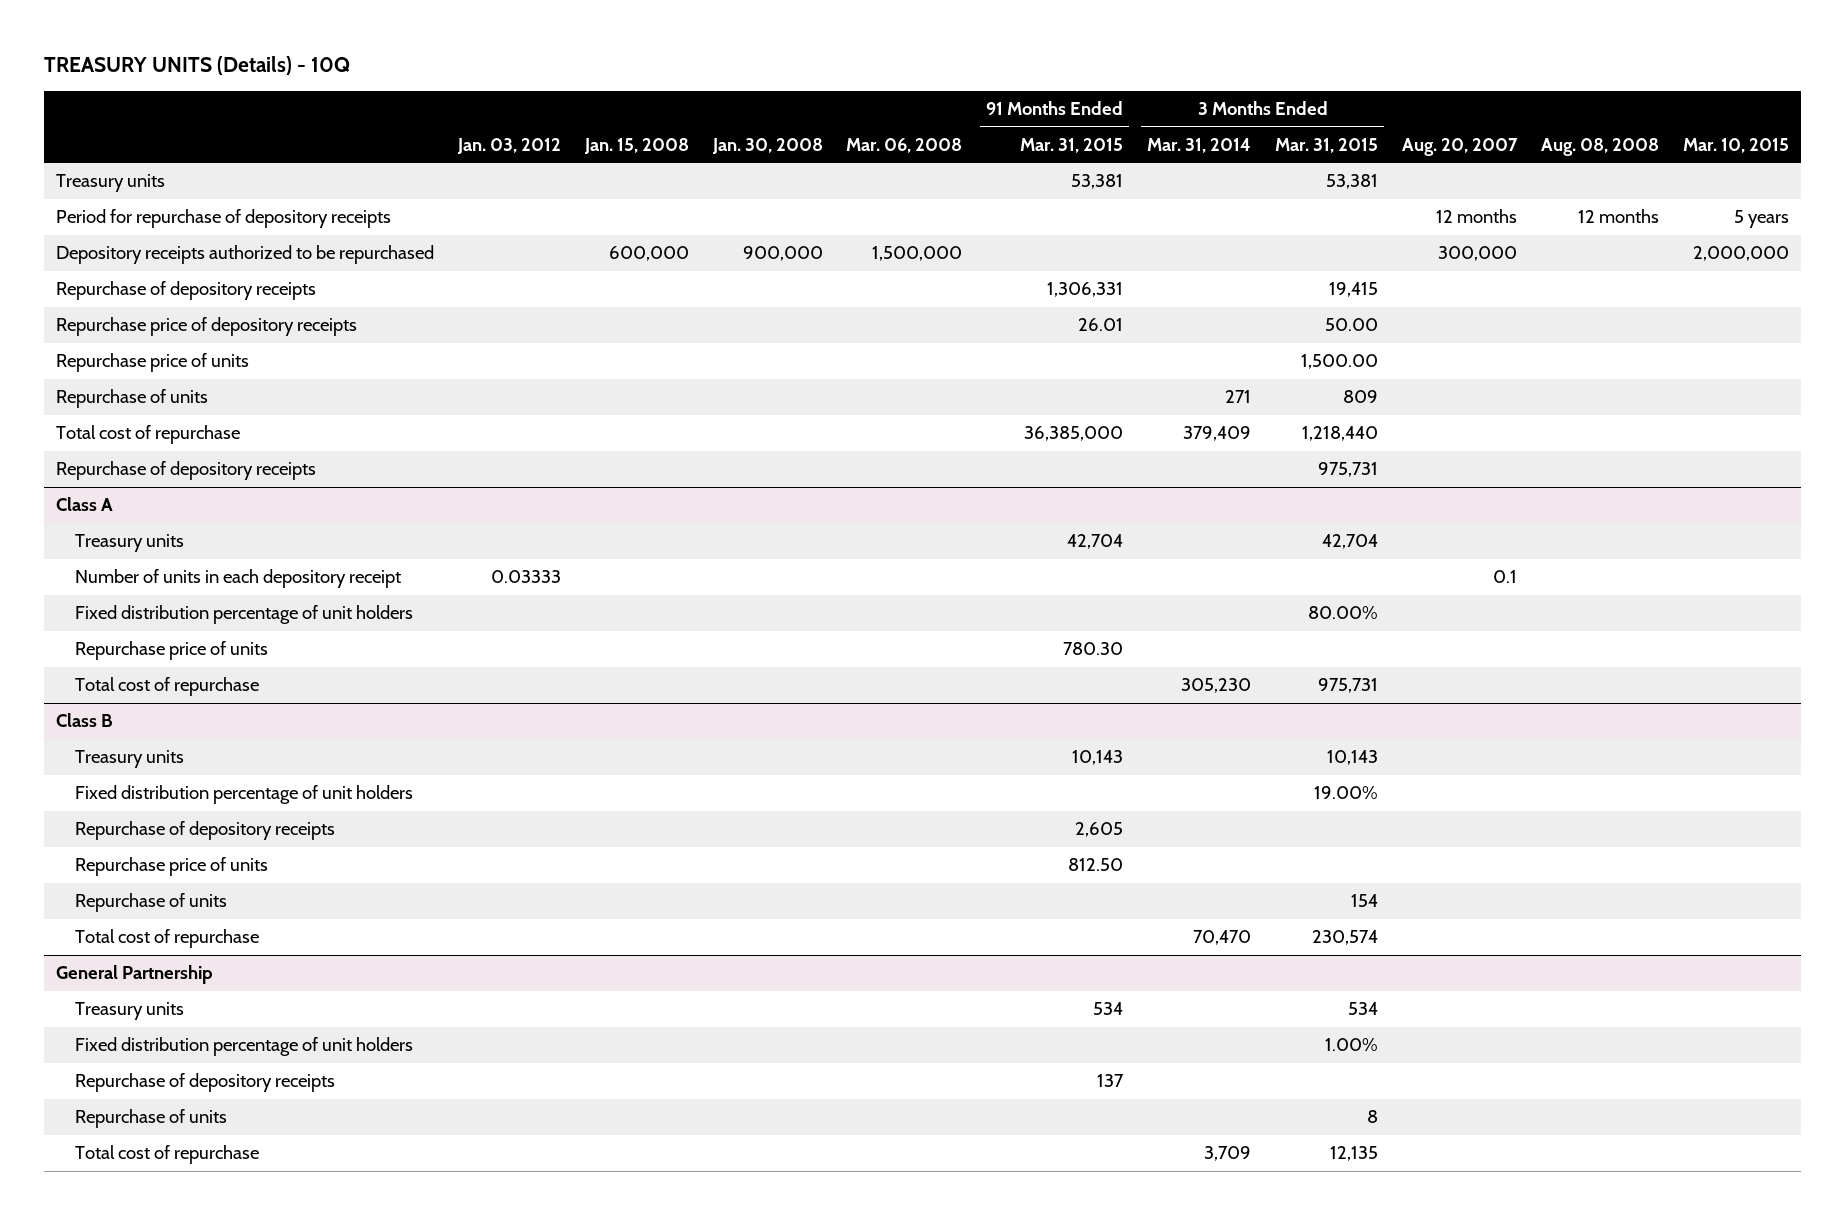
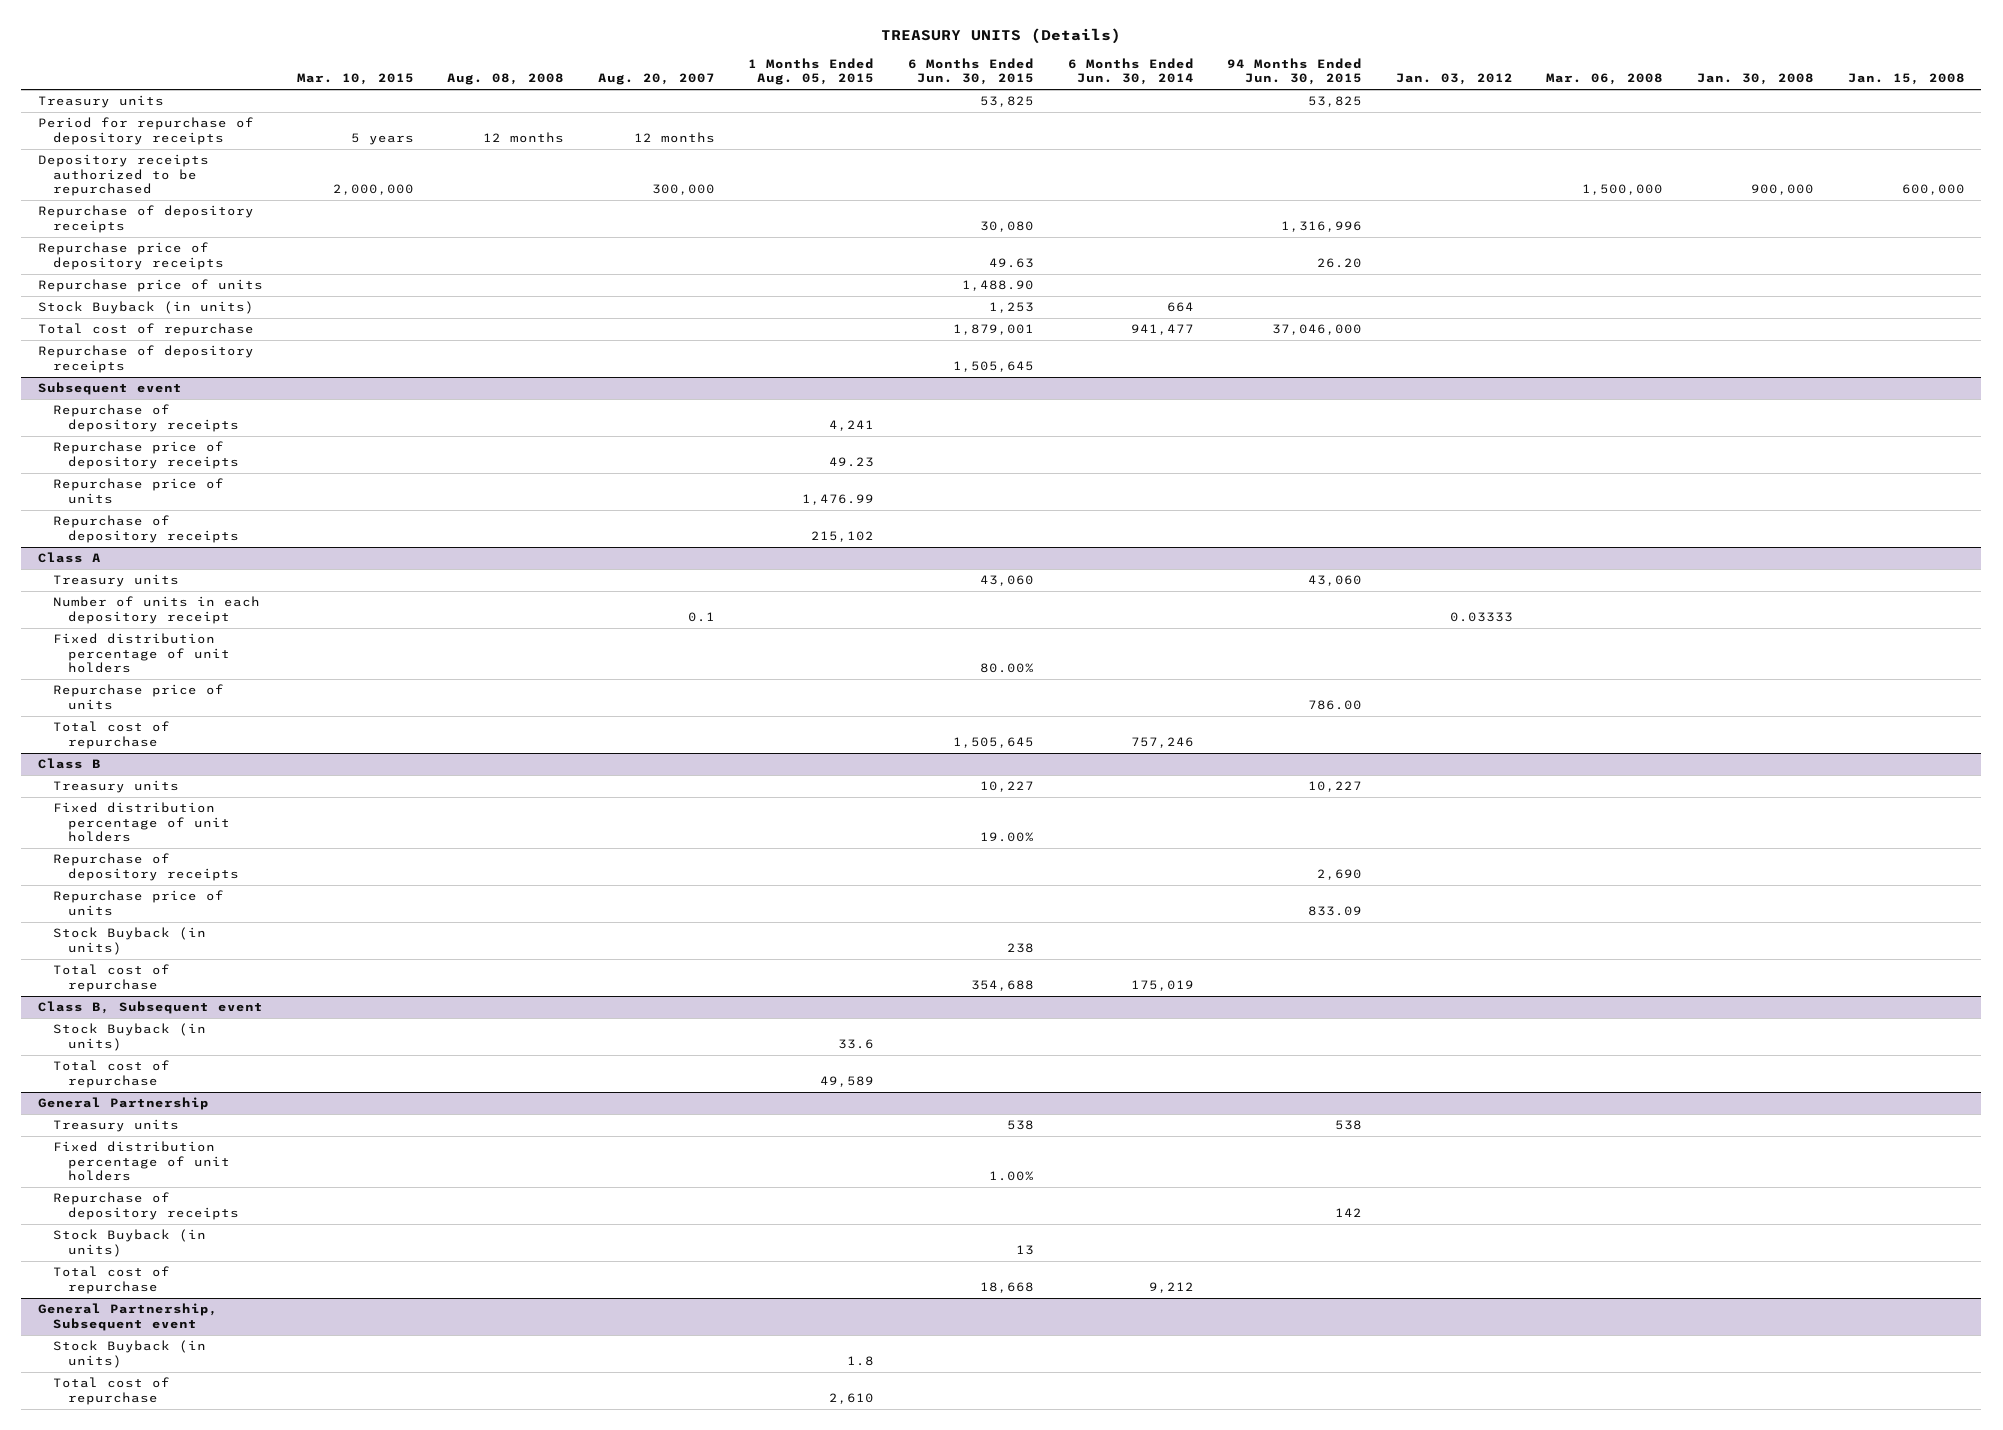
- TREASURY UNITS (Details) - 10Q
+ TREASURY UNITS (Details)
- | Jan. 03, 2012 | Jan. 15, 2008 | Jan. 30, 2008 | Mar. 06, 2008 | 91 Months Ended Mar. 31, 2015 | 3 Months Ended Mar. 31, 2014 | 3 Months Ended Mar. 31, 2015 | Aug. 20, 2007 | Aug. 08, 2008 | Mar. 10, 2015
+ | Mar. 10, 2015 | Aug. 08, 2008 | Aug. 20, 2007 | 1 Months Ended Aug. 05, 2015 | 6 Months Ended Jun. 30, 2015 | 6 Months Ended Jun. 30, 2014 | 94 Months Ended Jun. 30, 2015 | Jan. 03, 2012 | Mar. 06, 2008 | Jan. 30, 2008 | Jan. 15, 2008
- Repurchase of units | | | | | | 271 | 809 | | |
+ Stock Buyback (in units) | | | | | 1,253 | 664 | | | | |
+ Subsequent event
+ Repurchase of depository receipts | | | | 4,241 | | | | | | |
+ Repurchase price of depository receipts | | | | 49.23 | | | | | | |
+ Repurchase price of units | | | | 1,476.99 | | | | | | |
+ Repurchase of depository receipts | | | | 215,102 | | | | | | |
@ Class B
- Repurchase of units | | | | | | | 154 | | |
+ Stock Buyback (in units) | | | | | 238 | | | | | |
+ Class B, Subsequent event
+ Stock Buyback (in units) | | | | 33.6 | | | | | | |
+ Total cost of repurchase | | | | 49,589 | | | | | | |
@ General Partnership
- Repurchase of units | | | | | | | 8 | | |
+ Stock Buyback (in units) | | | | | 13 | | | | | |
+ General Partnership, Subsequent event
+ Stock Buyback (in units) | | | | 1.8 | | | | | | |
+ Total cost of repurchase | | | | 2,610 | | | | | | |

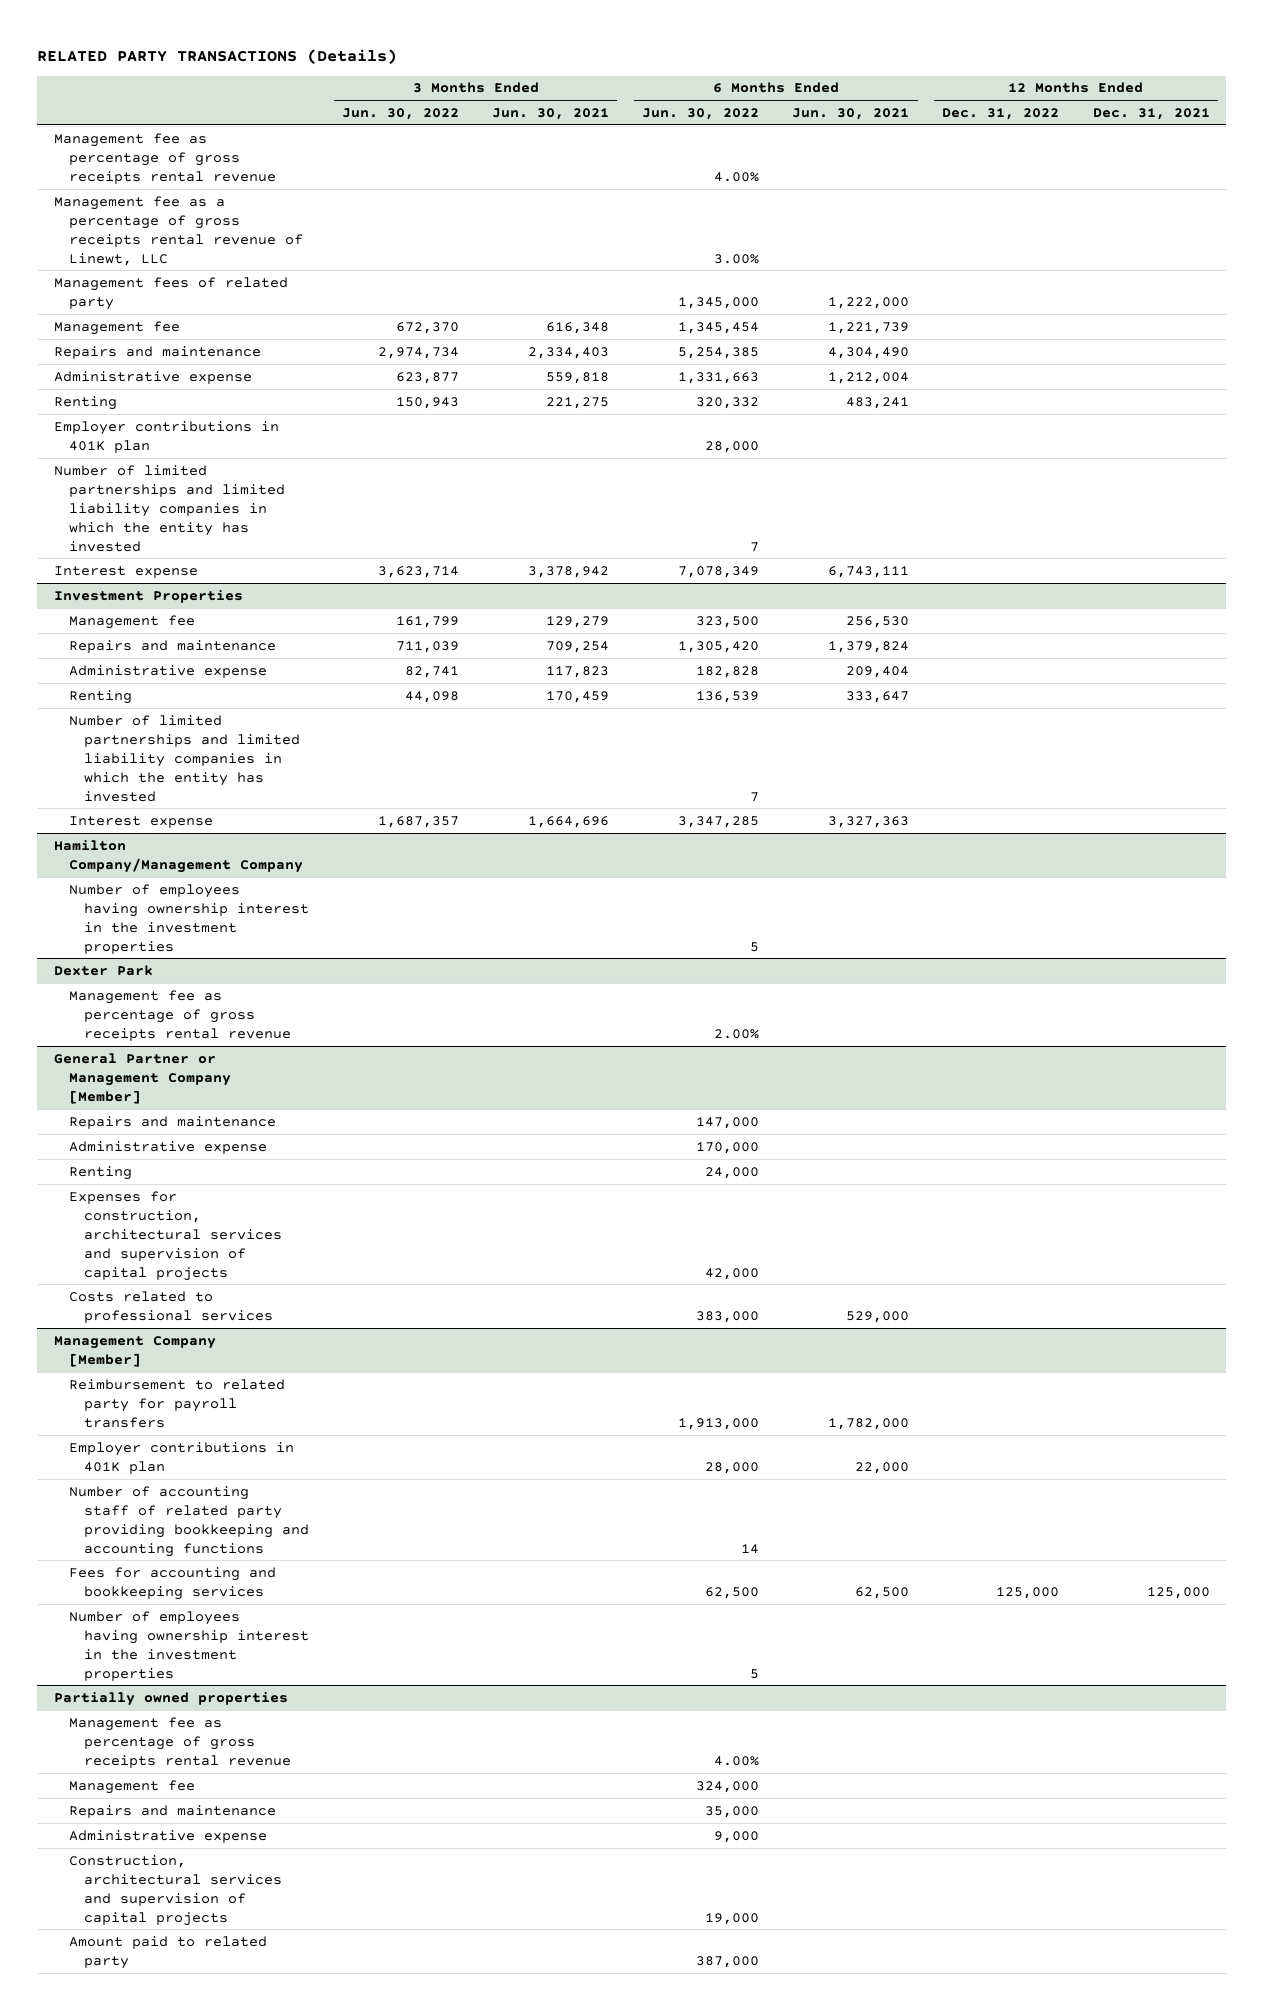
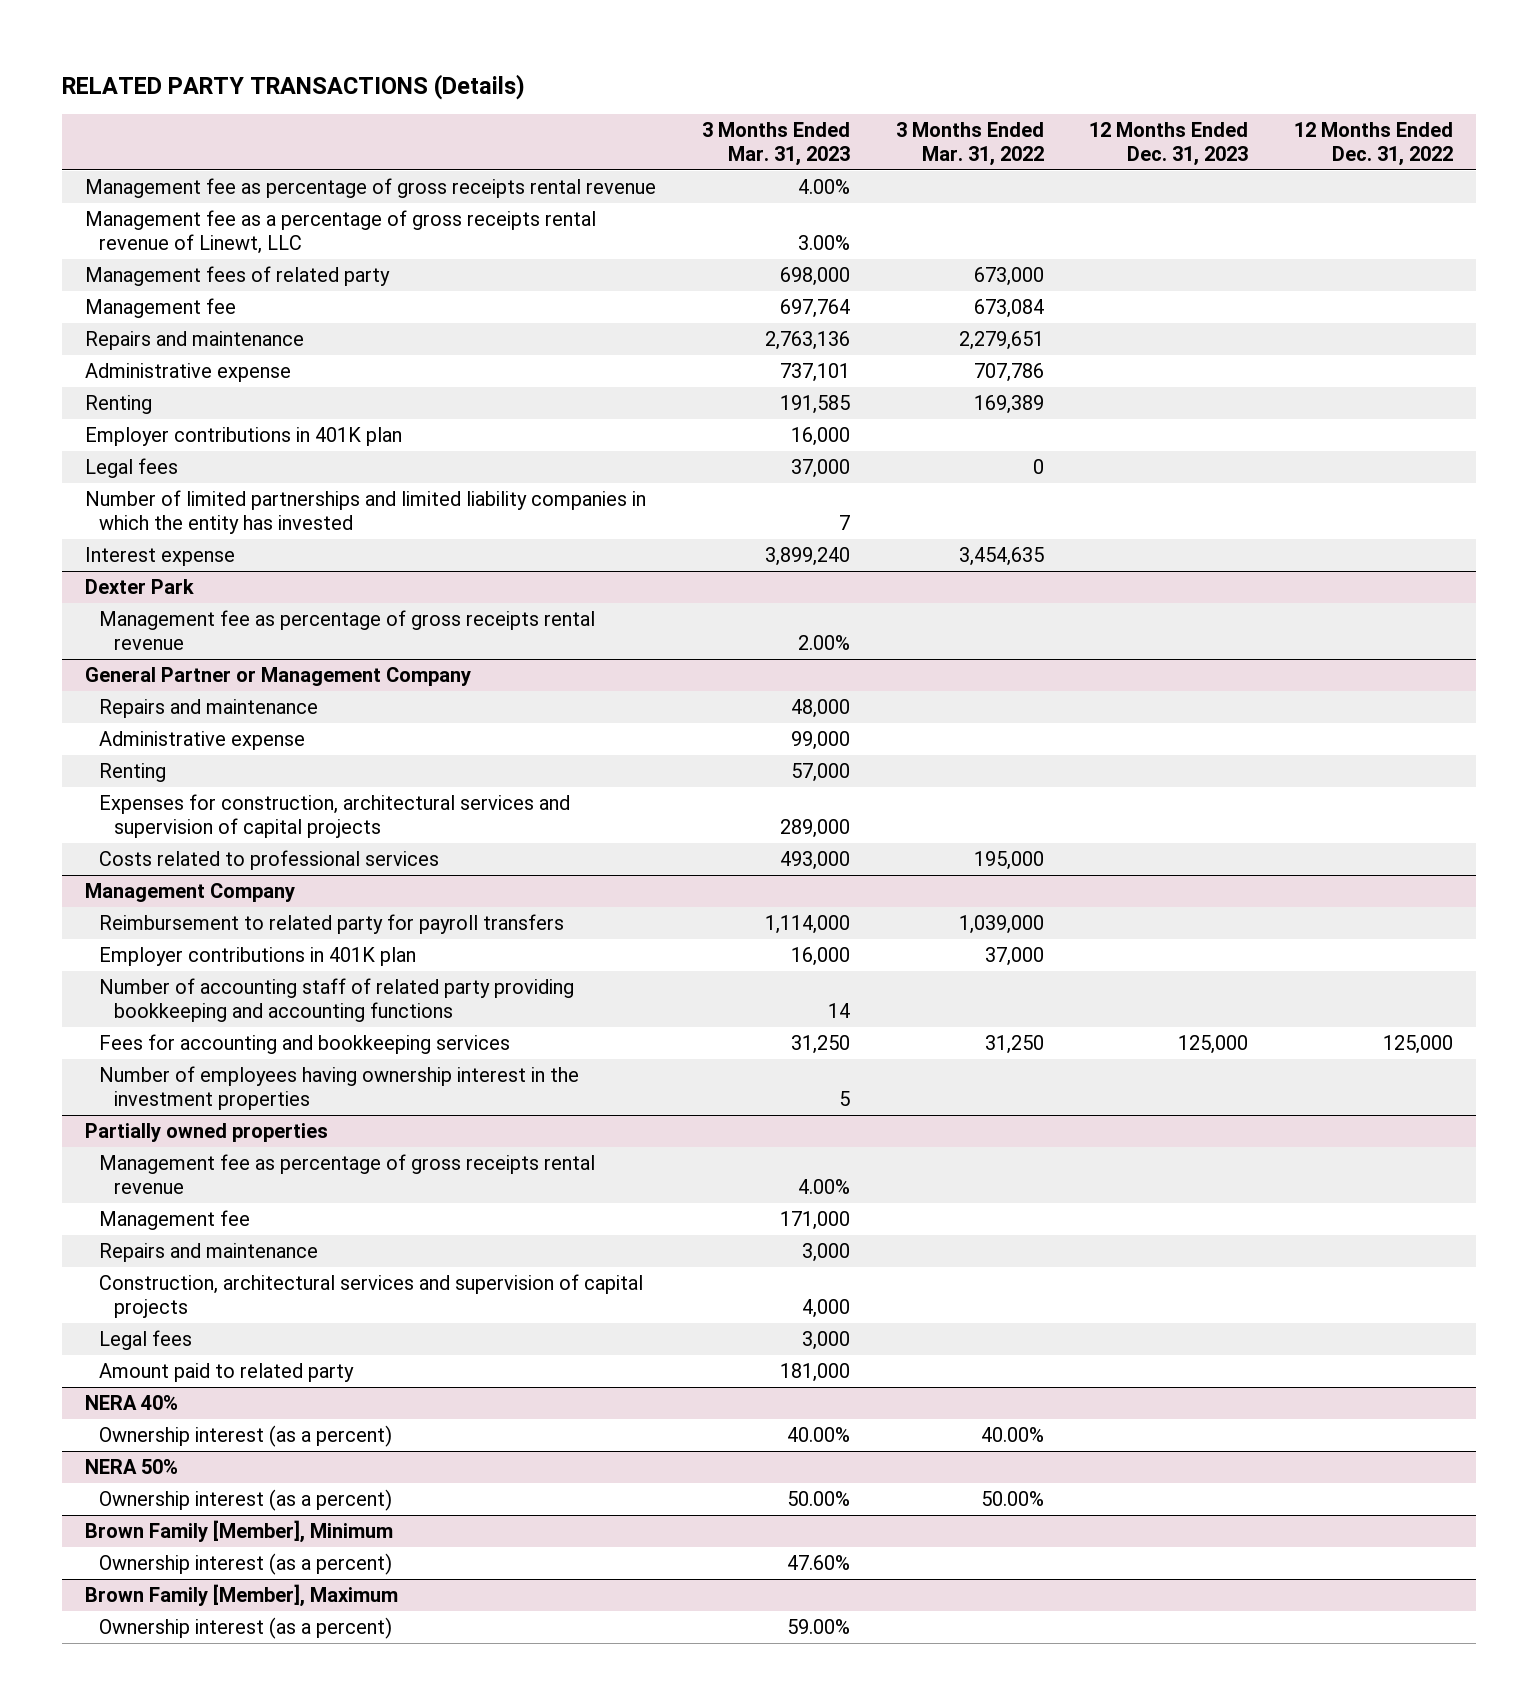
- | 3 Months Ended Jun. 30, 2022 | 3 Months Ended Jun. 30, 2021 | 6 Months Ended Jun. 30, 2022 | 6 Months Ended Jun. 30, 2021 | 12 Months Ended Dec. 31, 2022 | 12 Months Ended Dec. 31, 2021
+ | 3 Months Ended Mar. 31, 2023 | 3 Months Ended Mar. 31, 2022 | 12 Months Ended Dec. 31, 2023 | 12 Months Ended Dec. 31, 2022
+ Legal fees | 37,000 | 0 | |
- Investment Properties
- Management fee | 161,799 | 129,279 | 323,500 | 256,530 | |
- Repairs and maintenance | 711,039 | 709,254 | 1,305,420 | 1,379,824 | |
- Administrative expense | 82,741 | 117,823 | 182,828 | 209,404 | |
- Renting | 44,098 | 170,459 | 136,539 | 333,647 | |
- Number of limited partnerships and limited liability companies in which the entity has invested | | | 7 | | |
- Interest expense | 1,687,357 | 1,664,696 | 3,347,285 | 3,327,363 | |
- Hamilton Company/Management Company
- Number of employees having ownership interest in the investment properties | | | 5 | | |
- General Partner or Management Company [Member]
+ General Partner or Management Company
- Management Company [Member]
+ Management Company
@ Partially owned properties
- Administrative expense | | | 9,000 | | |
+ Legal fees | 3,000 | | |
+ NERA 40%
+ Ownership interest (as a percent) | 40.00% | 40.00% | |
+ NERA 50%
+ Ownership interest (as a percent) | 50.00% | 50.00% | |
+ Brown Family [Member], Minimum
+ Ownership interest (as a percent) | 47.60% | | |
+ Brown Family [Member], Maximum
+ Ownership interest (as a percent) | 59.00% | | |

